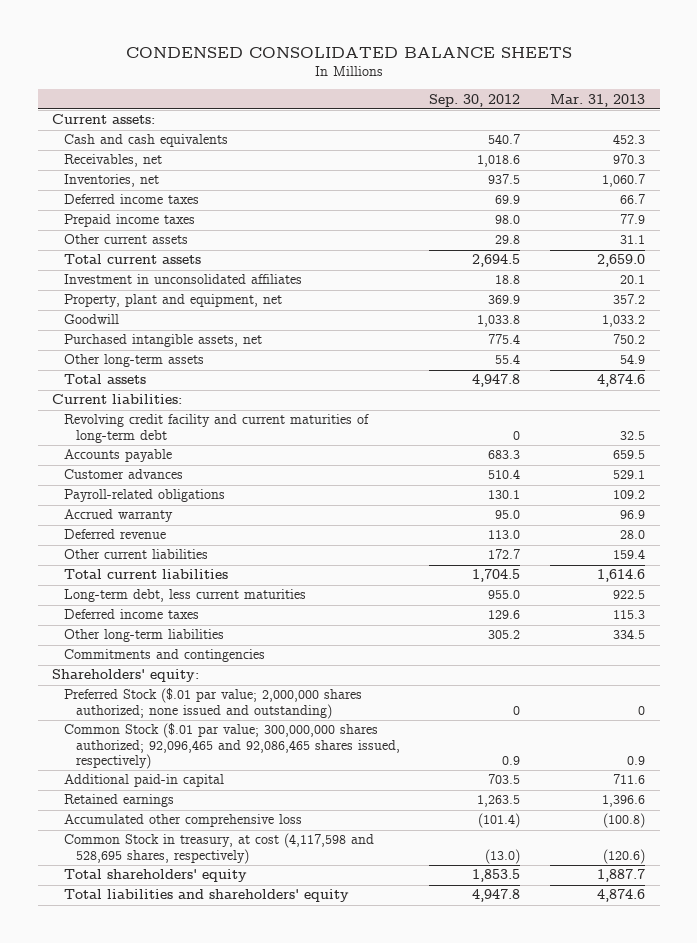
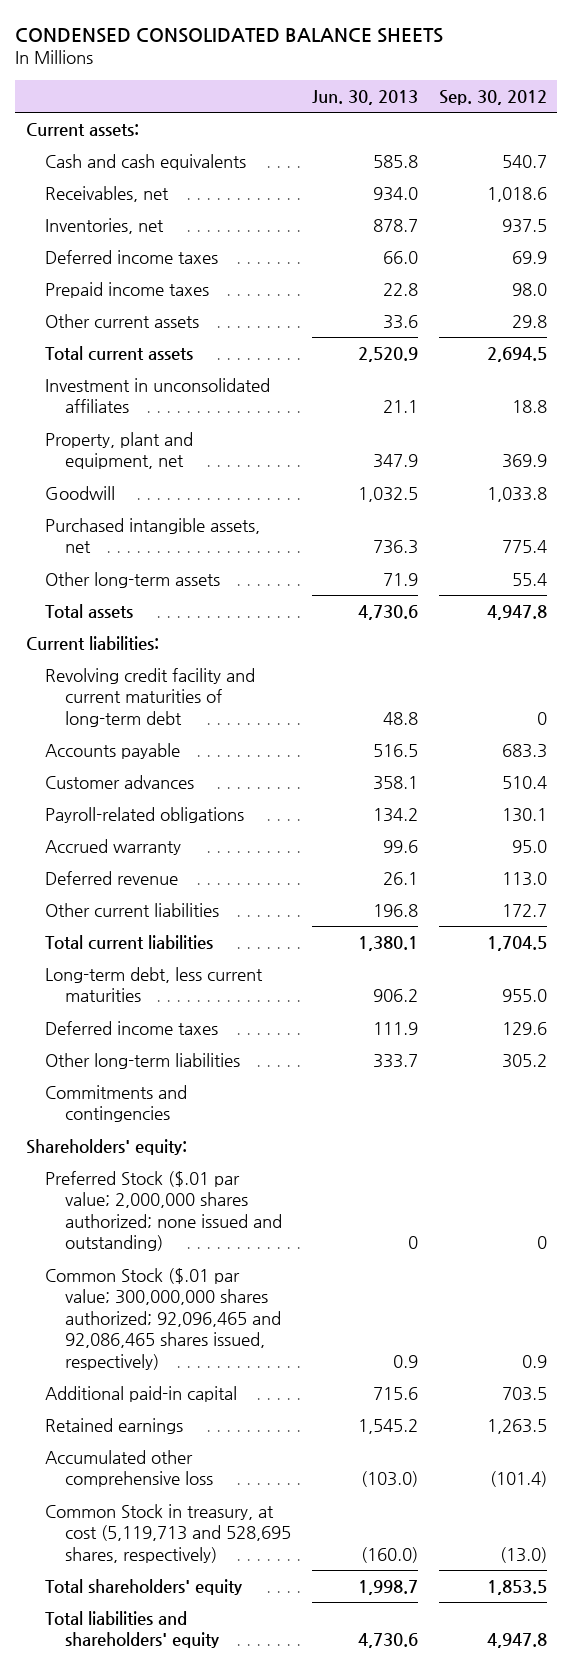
- | Sep. 30, 2012 | Mar. 31, 2013
+ | Jun. 30, 2013 | Sep. 30, 2012
- Common Stock in treasury, at cost (4,117,598 and 528,695 shares, respectively) | (13.0) | (120.6)
+ Common Stock in treasury, at cost (5,119,713 and 528,695 shares, respectively) | (160.0) | (13.0)

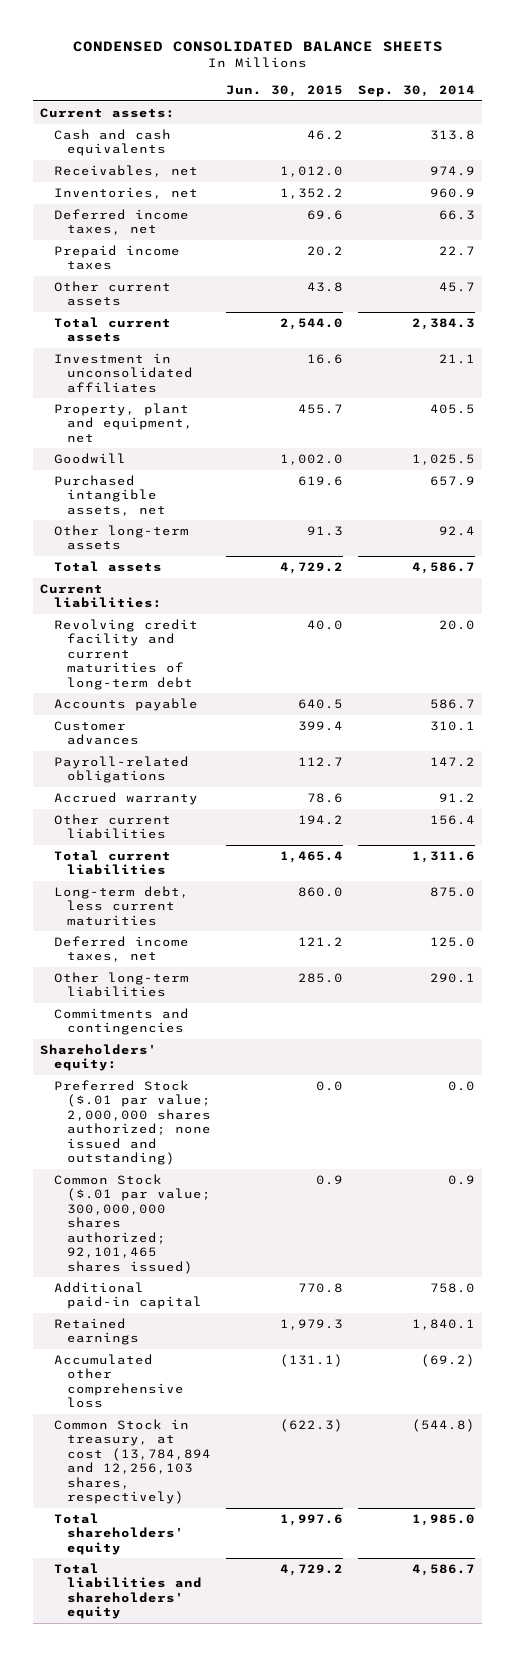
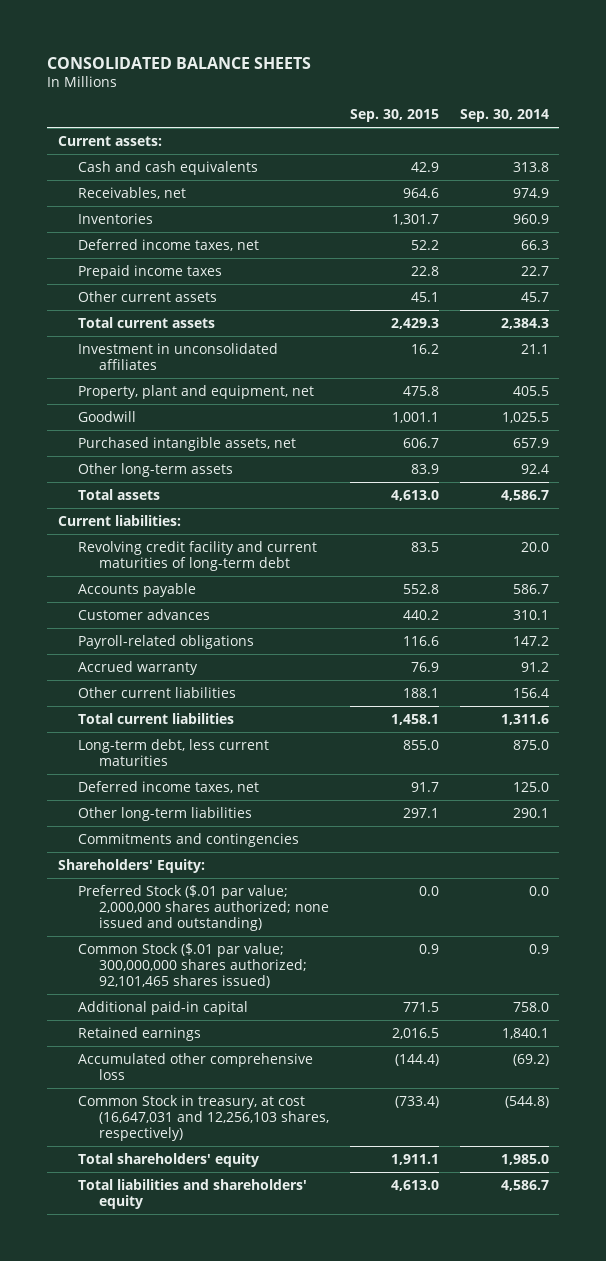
- CONDENSED CONSOLIDATED BALANCE SHEETS
+ CONSOLIDATED BALANCE SHEETS
- | Jun. 30, 2015 | Sep. 30, 2014
+ | Sep. 30, 2015 | Sep. 30, 2014
- Inventories, net | 1,352.2 | 960.9
+ Inventories | 1,301.7 | 960.9
- Shareholders' equity:
+ Shareholders' Equity:
- Common Stock in treasury, at cost (13,784,894 and 12,256,103 shares, respectively) | (622.3) | (544.8)
+ Common Stock in treasury, at cost (16,647,031 and 12,256,103 shares, respectively) | (733.4) | (544.8)

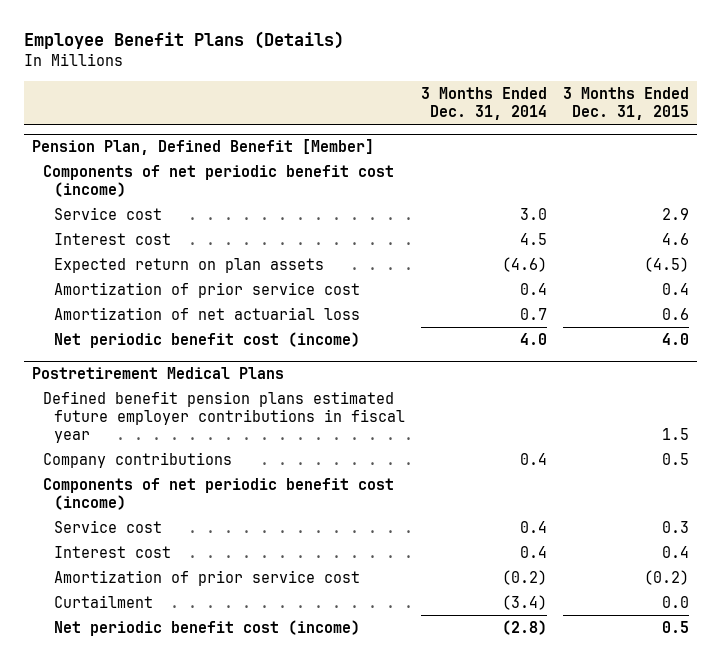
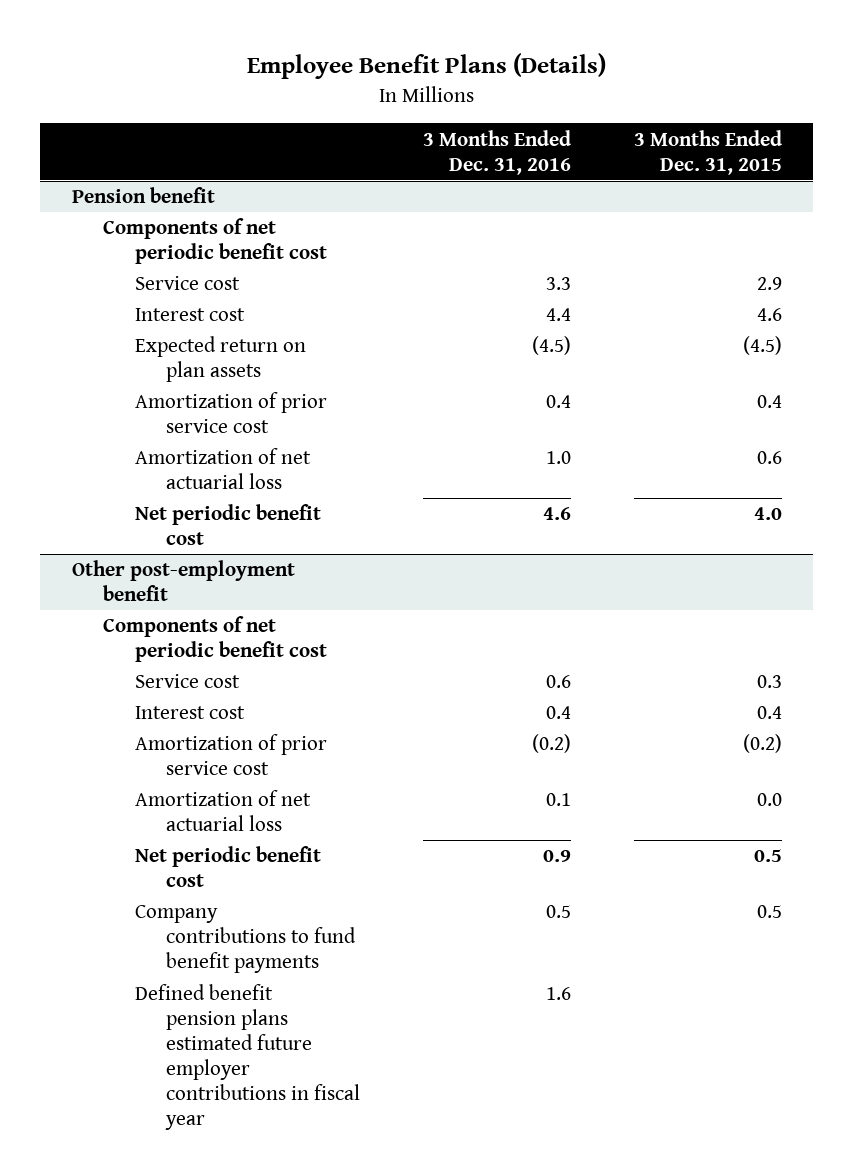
- | 3 Months Ended Dec. 31, 2014 | 3 Months Ended Dec. 31, 2015
+ | 3 Months Ended Dec. 31, 2016 | 3 Months Ended Dec. 31, 2015
- Pension Plan, Defined Benefit [Member]
- Components of net periodic benefit cost (income)
+ Pension benefit
+ Components of net periodic benefit cost
- Net periodic benefit cost (income) | 4.0 | 4.0
- Postretirement Medical Plans
- Defined benefit pension plans estimated future employer contributions in fiscal year | | 1.5
- Company contributions | 0.4 | 0.5
- Components of net periodic benefit cost (income)
+ Net periodic benefit cost | 4.6 | 4.0
+ Other post-employment benefit
+ Components of net periodic benefit cost
- Curtailment | (3.4) | 0.0
- Net periodic benefit cost (income) | (2.8) | 0.5
+ Amortization of net actuarial loss | 0.1 | 0.0
+ Net periodic benefit cost | 0.9 | 0.5
+ Company contributions to fund benefit payments | 0.5 | 0.5
+ Defined benefit pension plans estimated future employer contributions in fiscal year | 1.6 |

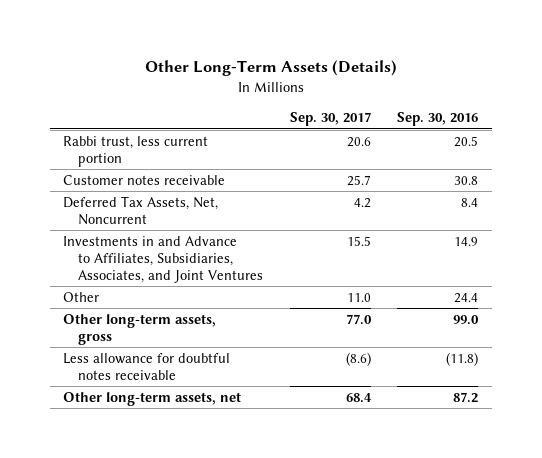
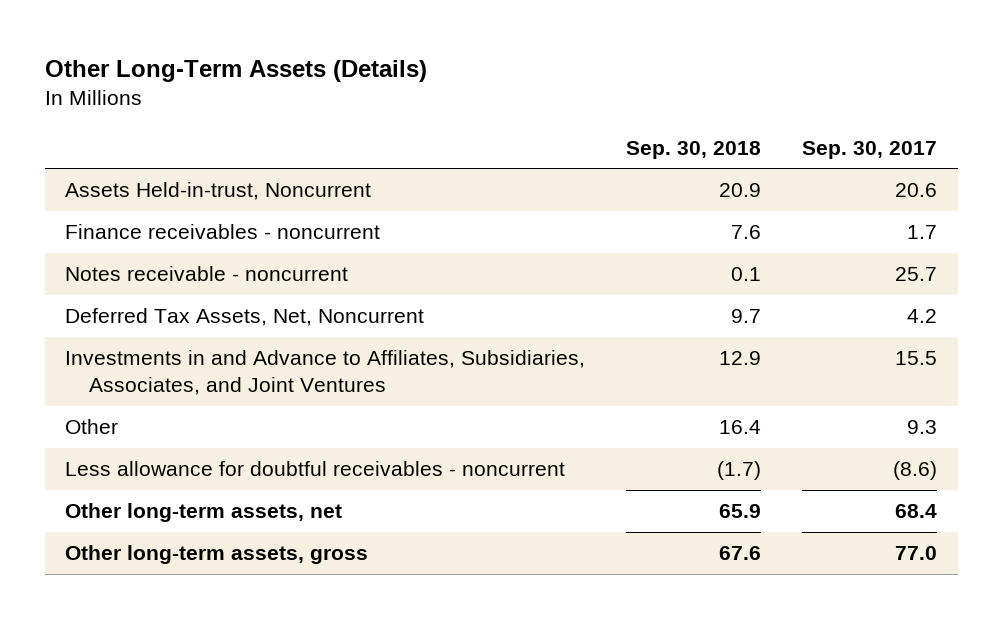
- | Sep. 30, 2017 | Sep. 30, 2016
+ | Sep. 30, 2018 | Sep. 30, 2017
- Rabbi trust, less current portion | 20.6 | 20.5
- Customer notes receivable | 25.7 | 30.8
+ Assets Held-in-trust, Noncurrent | 20.9 | 20.6
+ Finance receivables - noncurrent | 7.6 | 1.7
+ Notes receivable - noncurrent | 0.1 | 25.7
- Other | 11.0 | 24.4
- Less allowance for doubtful notes receivable | (8.6) | (11.8)
+ Other | 16.4 | 9.3
+ Less allowance for doubtful receivables - noncurrent | (1.7) | (8.6)
moved down: Other long-term assets, gross | 67.6 | 77.0

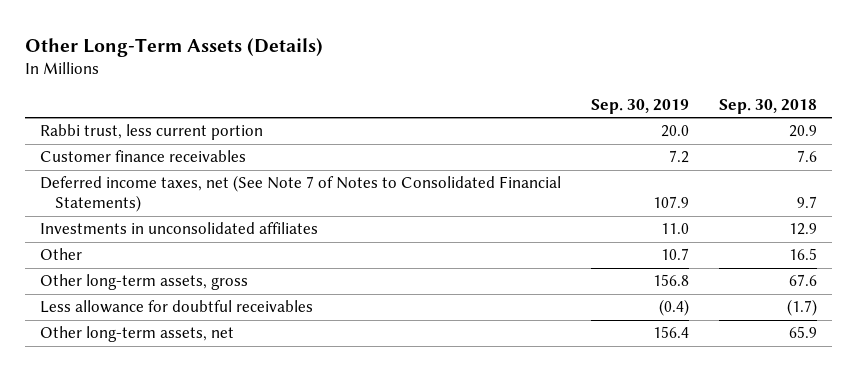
- | Sep. 30, 2018 | Sep. 30, 2017
+ | Sep. 30, 2019 | Sep. 30, 2018
- Assets Held-in-trust, Noncurrent | 20.9 | 20.6
- Finance receivables - noncurrent | 7.6 | 1.7
- Notes receivable - noncurrent | 0.1 | 25.7
- Deferred Tax Assets, Net, Noncurrent | 9.7 | 4.2
- Investments in and Advance to Affiliates, Subsidiaries, Associates, and Joint Ventures | 12.9 | 15.5
- Other | 16.4 | 9.3
- Less allowance for doubtful receivables - noncurrent | (1.7) | (8.6)
+ Rabbi trust, less current portion | 20.0 | 20.9
+ Customer finance receivables | 7.2 | 7.6
+ Deferred income taxes, net (See Note 7 of Notes to Consolidated Financial Statements) | 107.9 | 9.7
+ Investments in unconsolidated affiliates | 11.0 | 12.9
+ Other | 10.7 | 16.5
+ Less allowance for doubtful receivables | (0.4) | (1.7)
moved down: Other long-term assets, net | 156.4 | 65.9

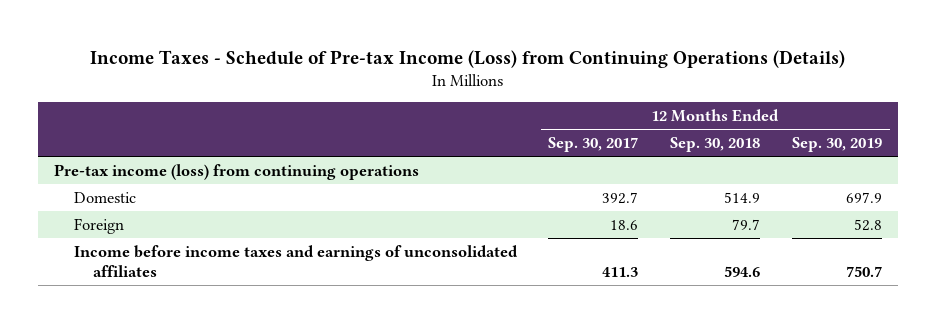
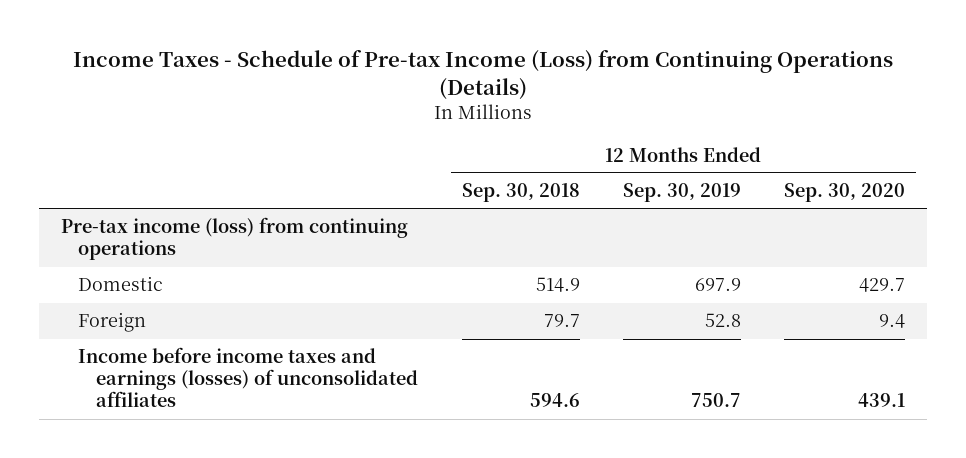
- | 12 Months Ended Sep. 30, 2017 | 12 Months Ended Sep. 30, 2018 | 12 Months Ended Sep. 30, 2019
+ | 12 Months Ended Sep. 30, 2018 | 12 Months Ended Sep. 30, 2019 | 12 Months Ended Sep. 30, 2020
- Income before income taxes and earnings of unconsolidated affiliates | 411.3 | 594.6 | 750.7
+ Income before income taxes and earnings (losses) of unconsolidated affiliates | 594.6 | 750.7 | 439.1

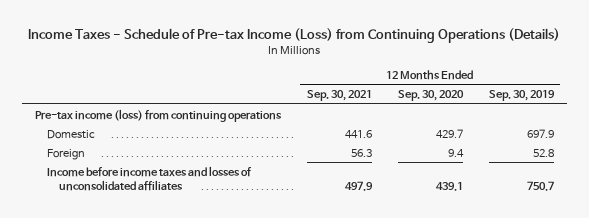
- | 12 Months Ended Sep. 30, 2018 | 12 Months Ended Sep. 30, 2019 | 12 Months Ended Sep. 30, 2020
+ | 12 Months Ended Sep. 30, 2021 | 12 Months Ended Sep. 30, 2020 | 12 Months Ended Sep. 30, 2019
- Income before income taxes and earnings (losses) of unconsolidated affiliates | 594.6 | 750.7 | 439.1
+ Income before income taxes and losses of unconsolidated affiliates | 497.9 | 439.1 | 750.7

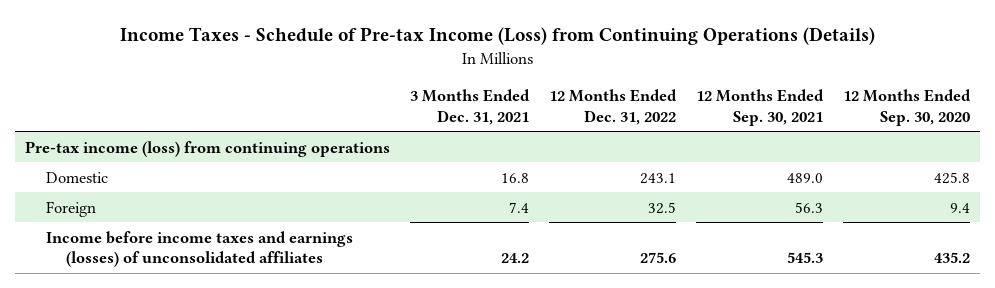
- | 12 Months Ended Sep. 30, 2021 | 12 Months Ended Sep. 30, 2020 | 12 Months Ended Sep. 30, 2019
+ | 3 Months Ended Dec. 31, 2021 | 12 Months Ended Dec. 31, 2022 | 12 Months Ended Sep. 30, 2021 | 12 Months Ended Sep. 30, 2020
- Domestic | 441.6 | 429.7 | 697.9
+ Domestic | 16.8 | 243.1 | 489.0 | 425.8
- Income before income taxes and losses of unconsolidated affiliates | 497.9 | 439.1 | 750.7
+ Income before income taxes and earnings (losses) of unconsolidated affiliates | 24.2 | 275.6 | 545.3 | 435.2

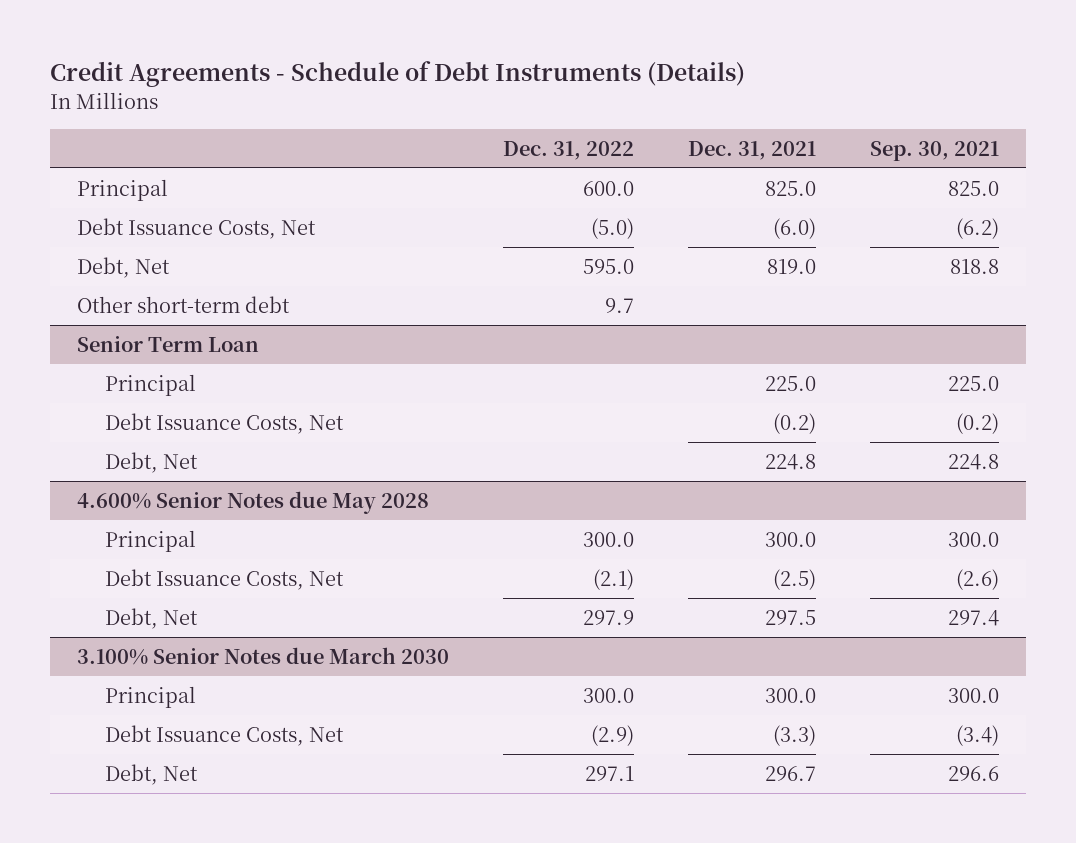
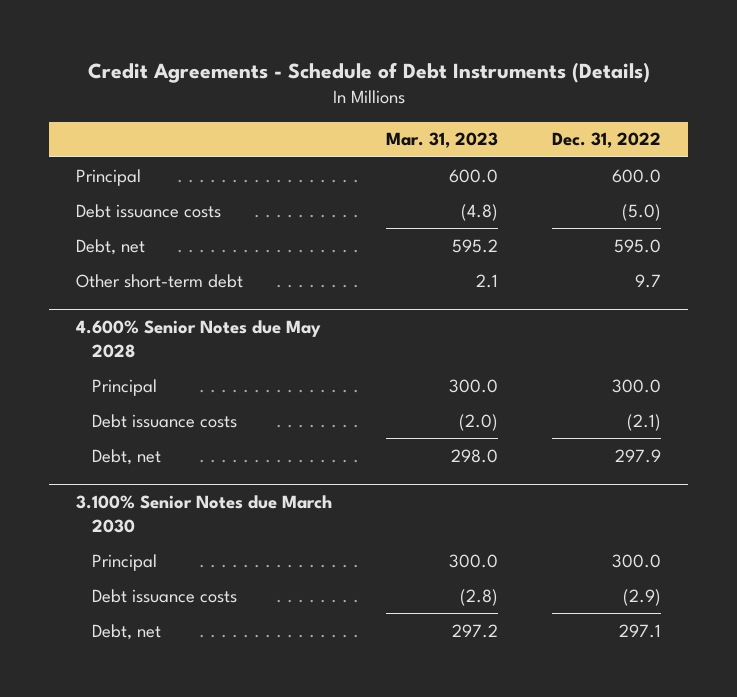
- | Dec. 31, 2022 | Dec. 31, 2021 | Sep. 30, 2021
+ | Mar. 31, 2023 | Dec. 31, 2022
- Debt Issuance Costs, Net | (5.0) | (6.0) | (6.2)
- Debt, Net | 595.0 | 819.0 | 818.8
+ Debt issuance costs | (4.8) | (5.0)
+ Debt, net | 595.2 | 595.0
- Senior Term Loan
- Principal | | 225.0 | 225.0
- Debt Issuance Costs, Net | | (0.2) | (0.2)
- Debt, Net | | 224.8 | 224.8
@ 4.600% Senior Notes due May 2028
- Debt Issuance Costs, Net | (2.1) | (2.5) | (2.6)
- Debt, Net | 297.9 | 297.5 | 297.4
+ Debt issuance costs | (2.0) | (2.1)
+ Debt, net | 298.0 | 297.9
@ 3.100% Senior Notes due March 2030
- Debt Issuance Costs, Net | (2.9) | (3.3) | (3.4)
- Debt, Net | 297.1 | 296.7 | 296.6
+ Debt issuance costs | (2.8) | (2.9)
+ Debt, net | 297.2 | 297.1

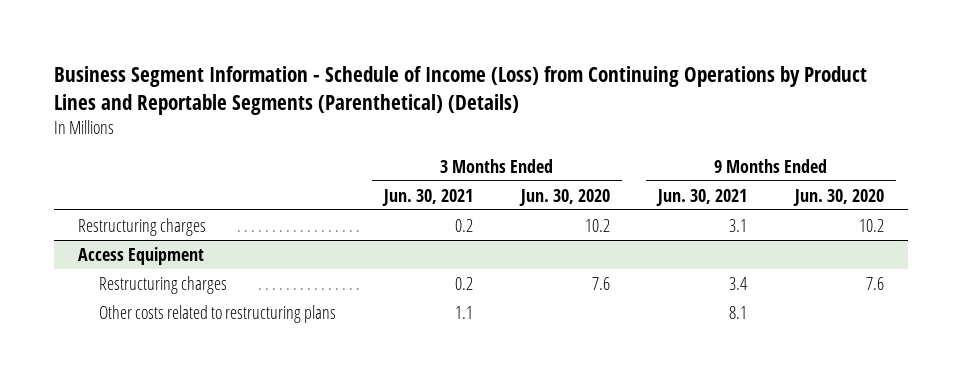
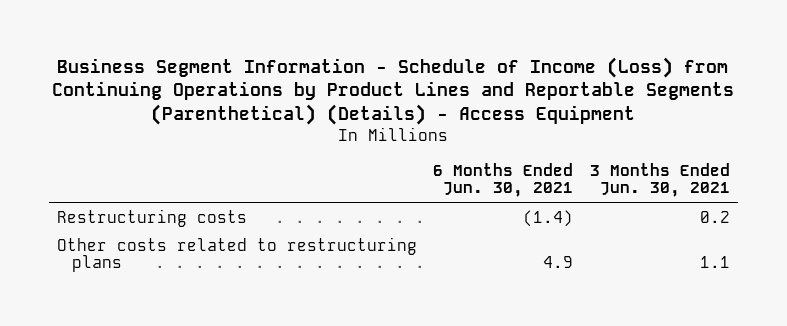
- Business Segment Information - Schedule of Income (Loss) from Continuing Operations by Product Lines and Reportable Segments (Parenthetical) (Details)
+ Business Segment Information - Schedule of Income (Loss) from Continuing Operations by Product Lines and Reportable Segments (Parenthetical) (Details) - Access Equipment
- | 3 Months Ended Jun. 30, 2021 | 3 Months Ended Jun. 30, 2020 | 9 Months Ended Jun. 30, 2021 | 9 Months Ended Jun. 30, 2020
+ | 6 Months Ended Jun. 30, 2021 | 3 Months Ended Jun. 30, 2021
- Restructuring charges | 0.2 | 10.2 | 3.1 | 10.2
- Access Equipment
- Restructuring charges | 0.2 | 7.6 | 3.4 | 7.6
+ Restructuring costs | (1.4) | 0.2

